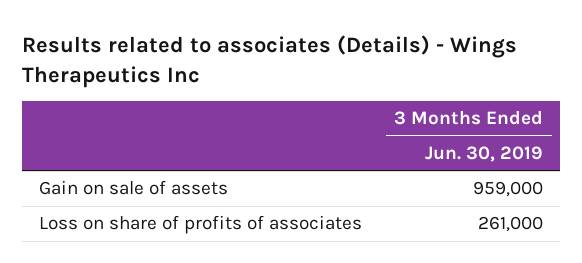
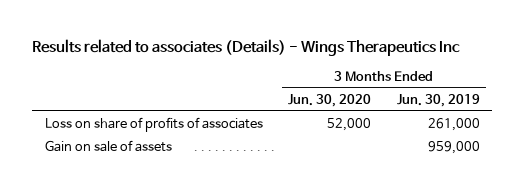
- | 3 Months Ended Jun. 30, 2019
+ | 3 Months Ended Jun. 30, 2020 | 3 Months Ended Jun. 30, 2019
moved down: Gain on sale of assets | | 959,000

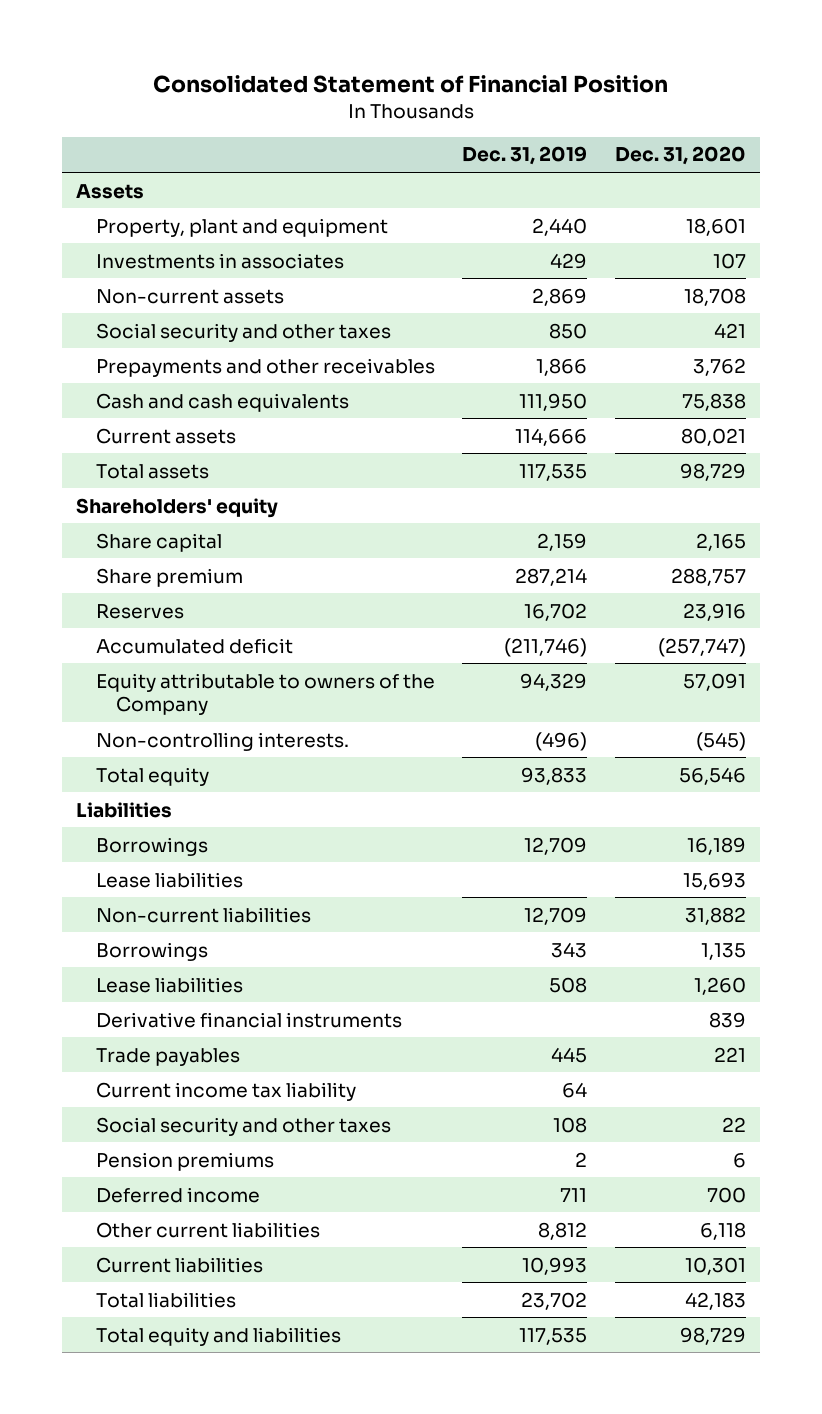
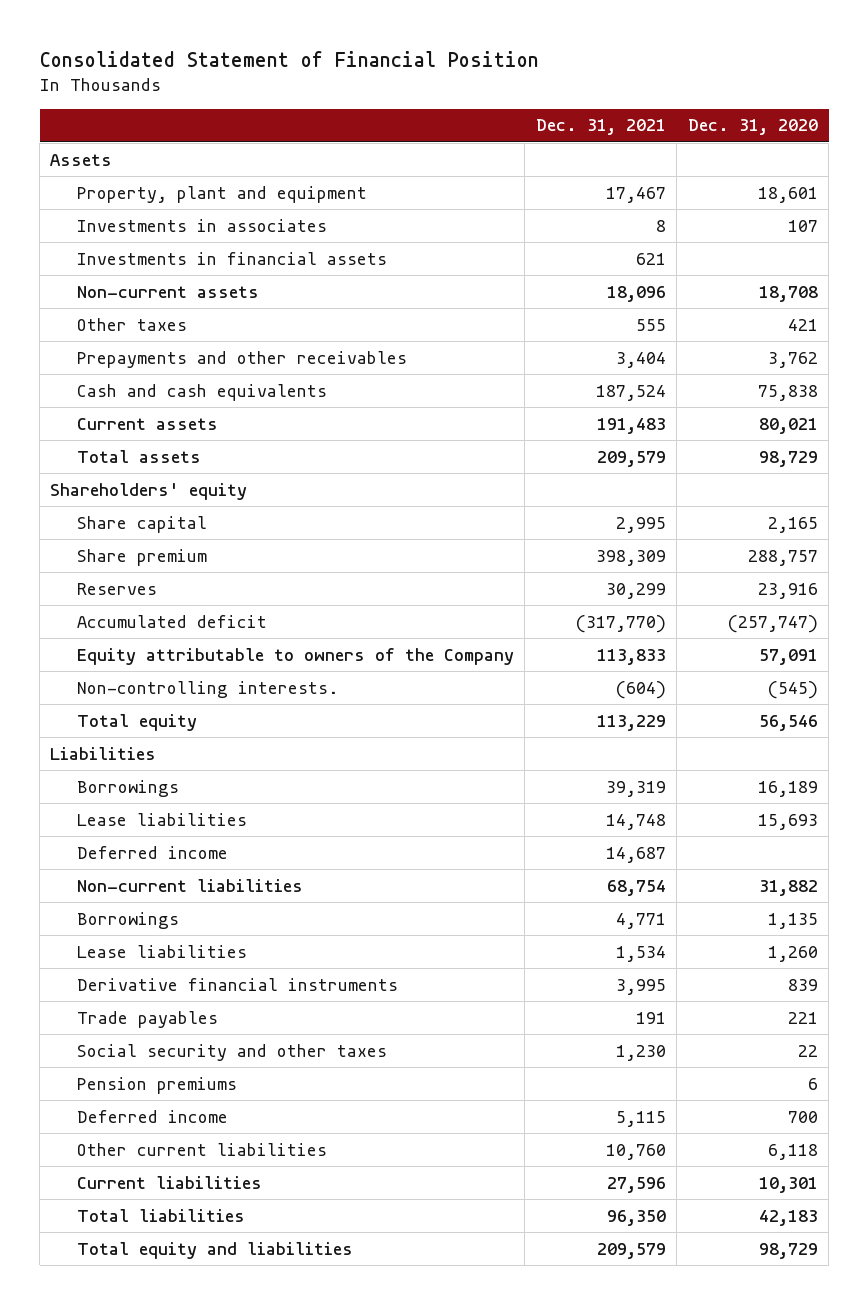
- | Dec. 31, 2019 | Dec. 31, 2020
+ | Dec. 31, 2021 | Dec. 31, 2020
+ Investments in financial assets | 621 |
- Social security and other taxes | 850 | 421
+ Other taxes | 555 | 421
+ Deferred income | 14,687 |
- Current income tax liability | 64 |

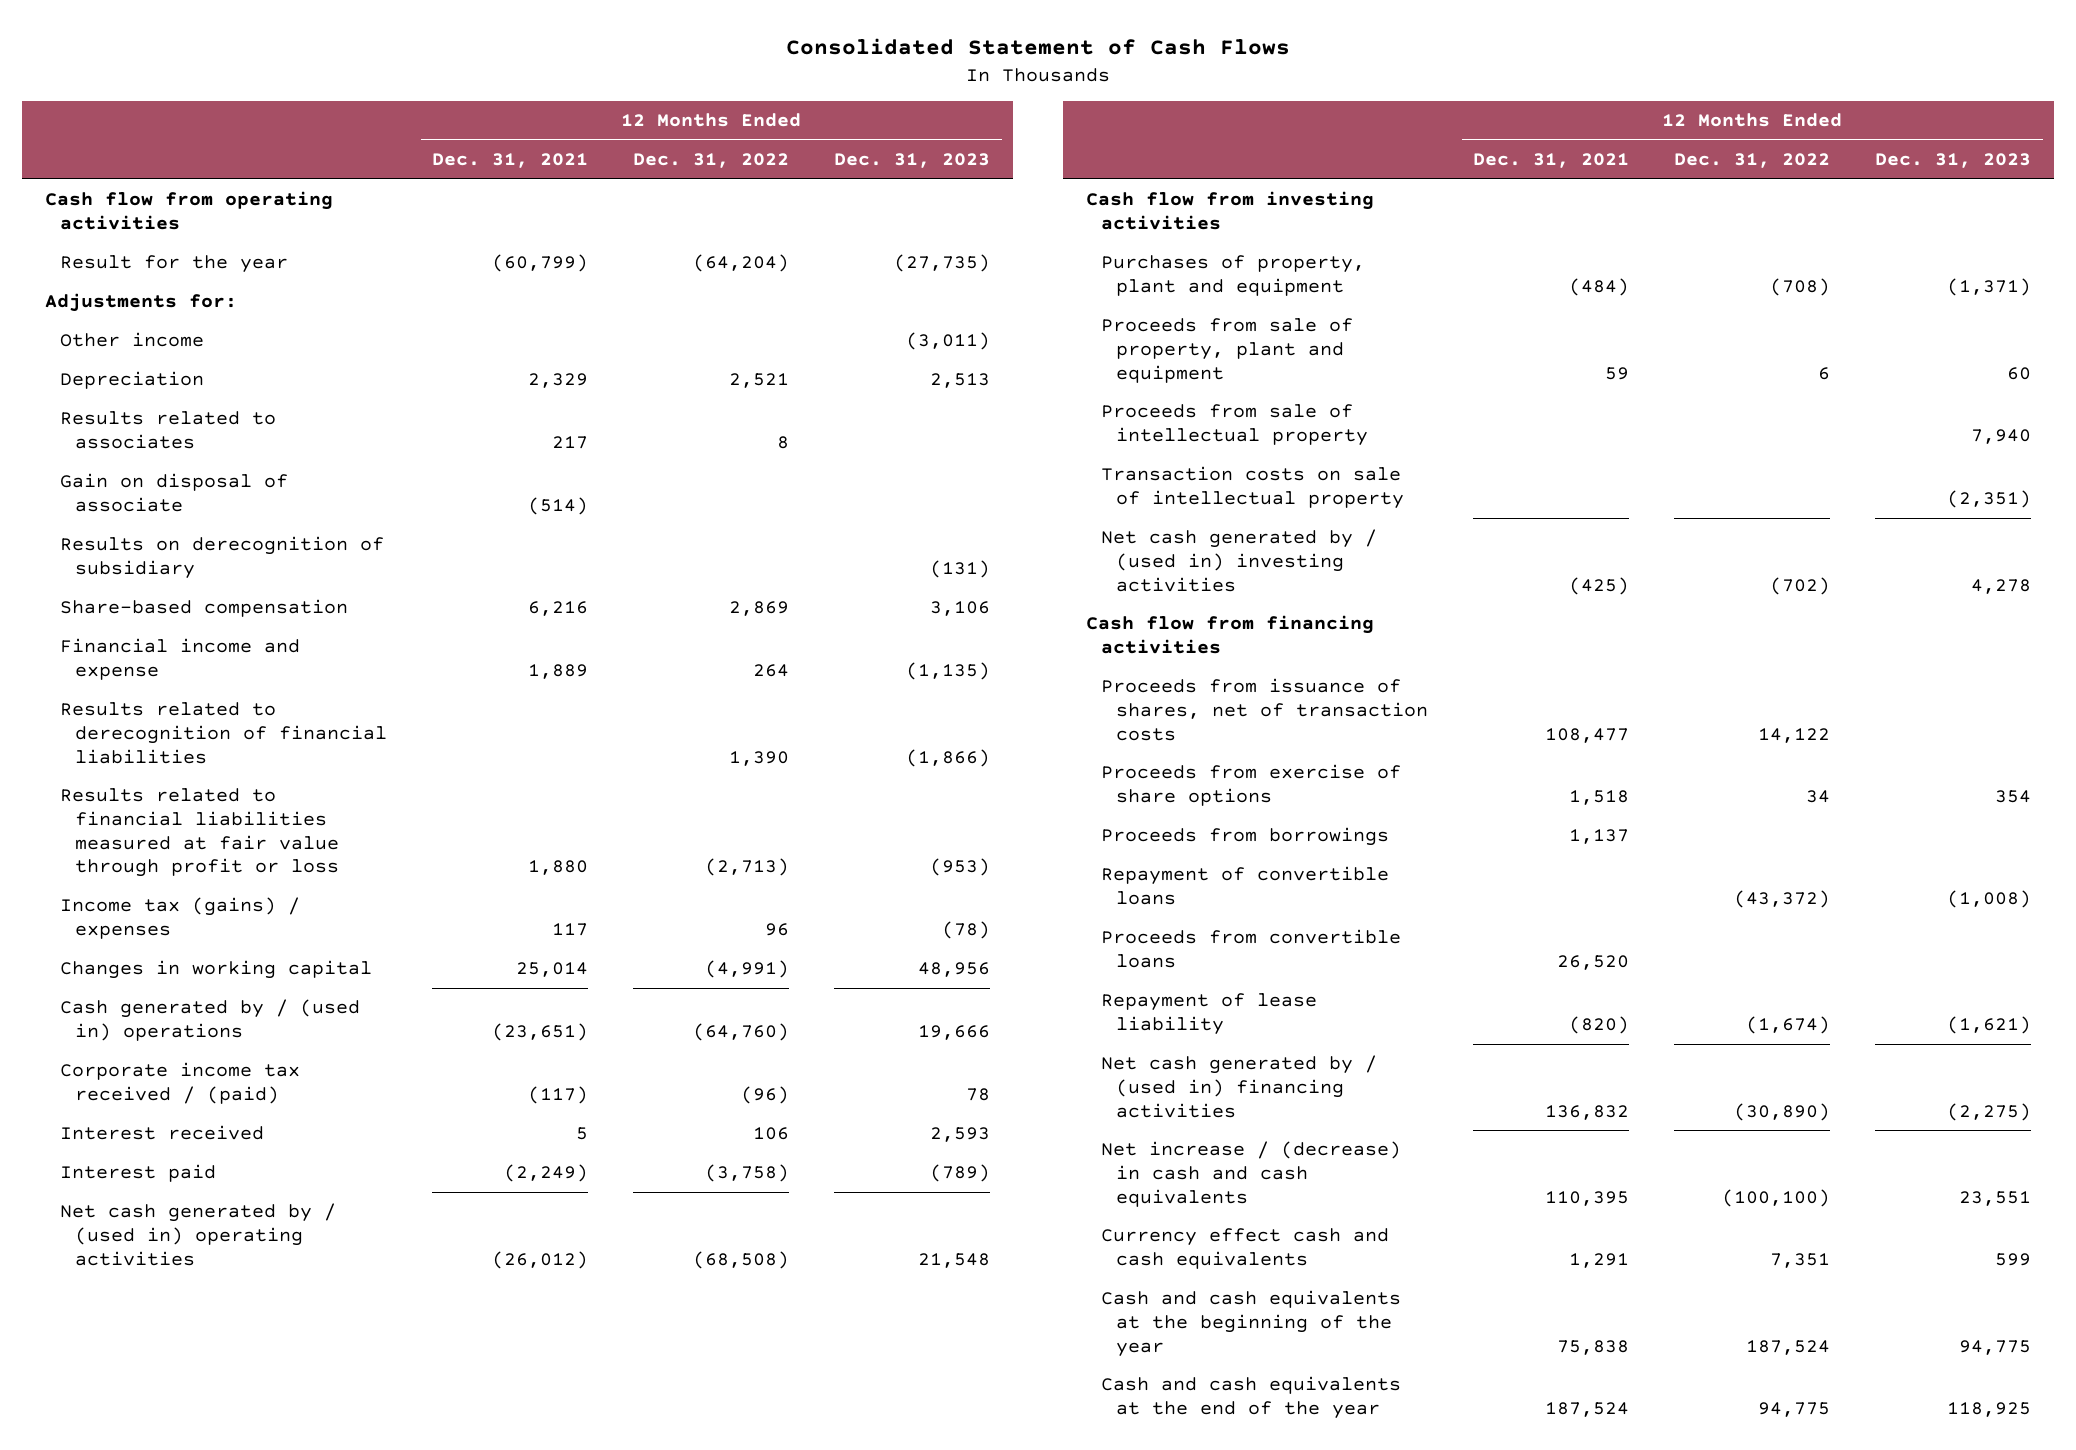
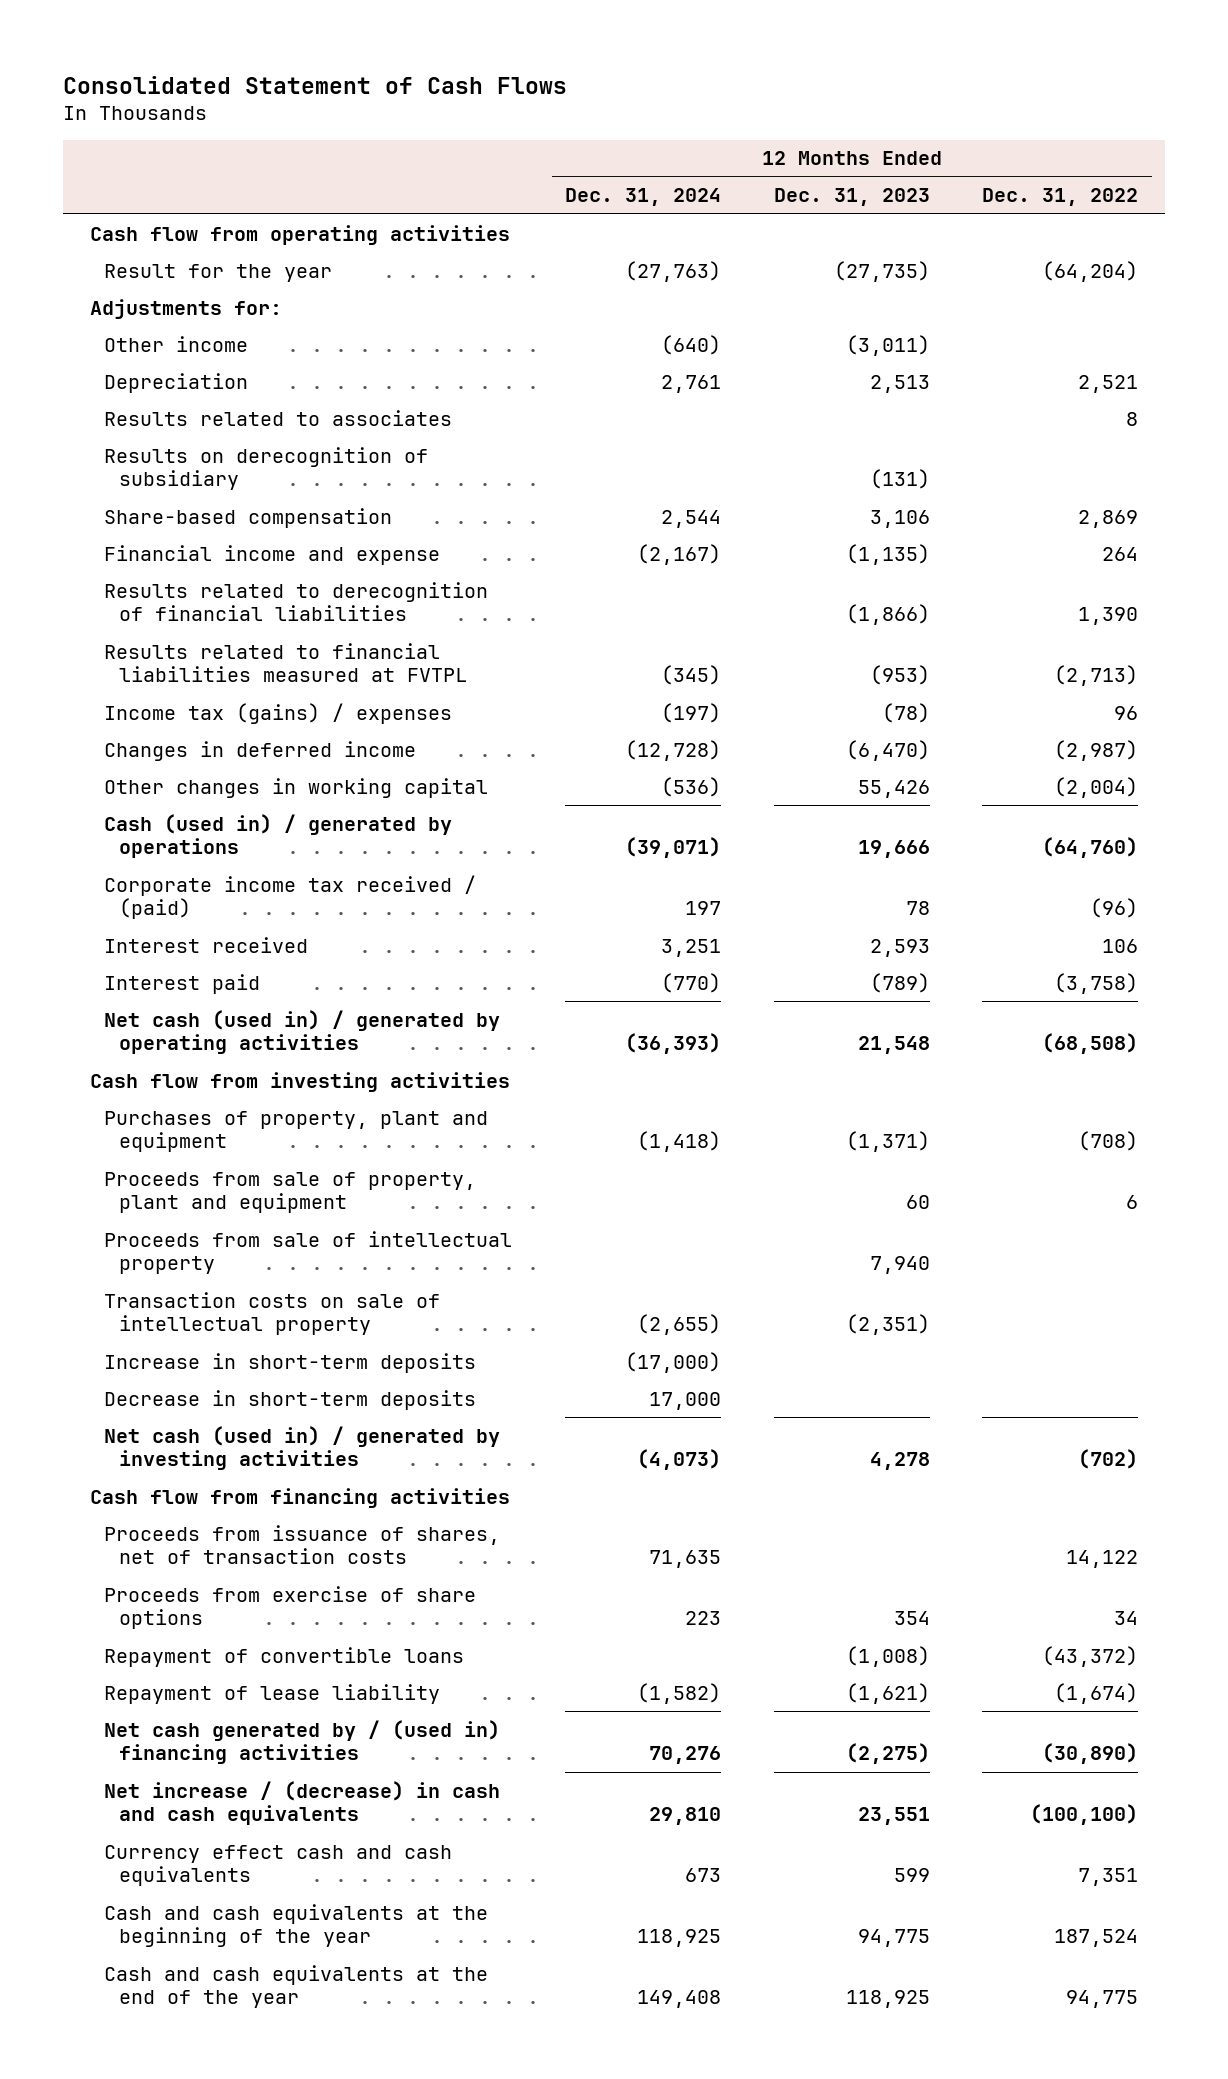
- | 12 Months Ended Dec. 31, 2021 | 12 Months Ended Dec. 31, 2022 | 12 Months Ended Dec. 31, 2023
+ | 12 Months Ended Dec. 31, 2024 | 12 Months Ended Dec. 31, 2023 | 12 Months Ended Dec. 31, 2022
- Gain on disposal of associate | (514) | |
- Results related to financial liabilities measured at fair value through profit or loss | 1,880 | (2,713) | (953)
+ Results related to financial liabilities measured at FVTPL | (345) | (953) | (2,713)
- Changes in working capital | 25,014 | (4,991) | 48,956
- Cash generated by / (used in) operations | (23,651) | (64,760) | 19,666
+ Changes in deferred income | (12,728) | (6,470) | (2,987)
+ Other changes in working capital | (536) | 55,426 | (2,004)
+ Cash (used in) / generated by operations | (39,071) | 19,666 | (64,760)
- Net cash generated by / (used in) operating activities | (26,012) | (68,508) | 21,548
+ Net cash (used in) / generated by operating activities | (36,393) | 21,548 | (68,508)
- Net cash generated by / (used in) investing activities | (425) | (702) | 4,278
+ Increase in short-term deposits | (17,000) | |
+ Decrease in short-term deposits | 17,000 | |
+ Net cash (used in) / generated by investing activities | (4,073) | 4,278 | (702)
- Proceeds from borrowings | 1,137 | |
- Proceeds from convertible loans | 26,520 | |

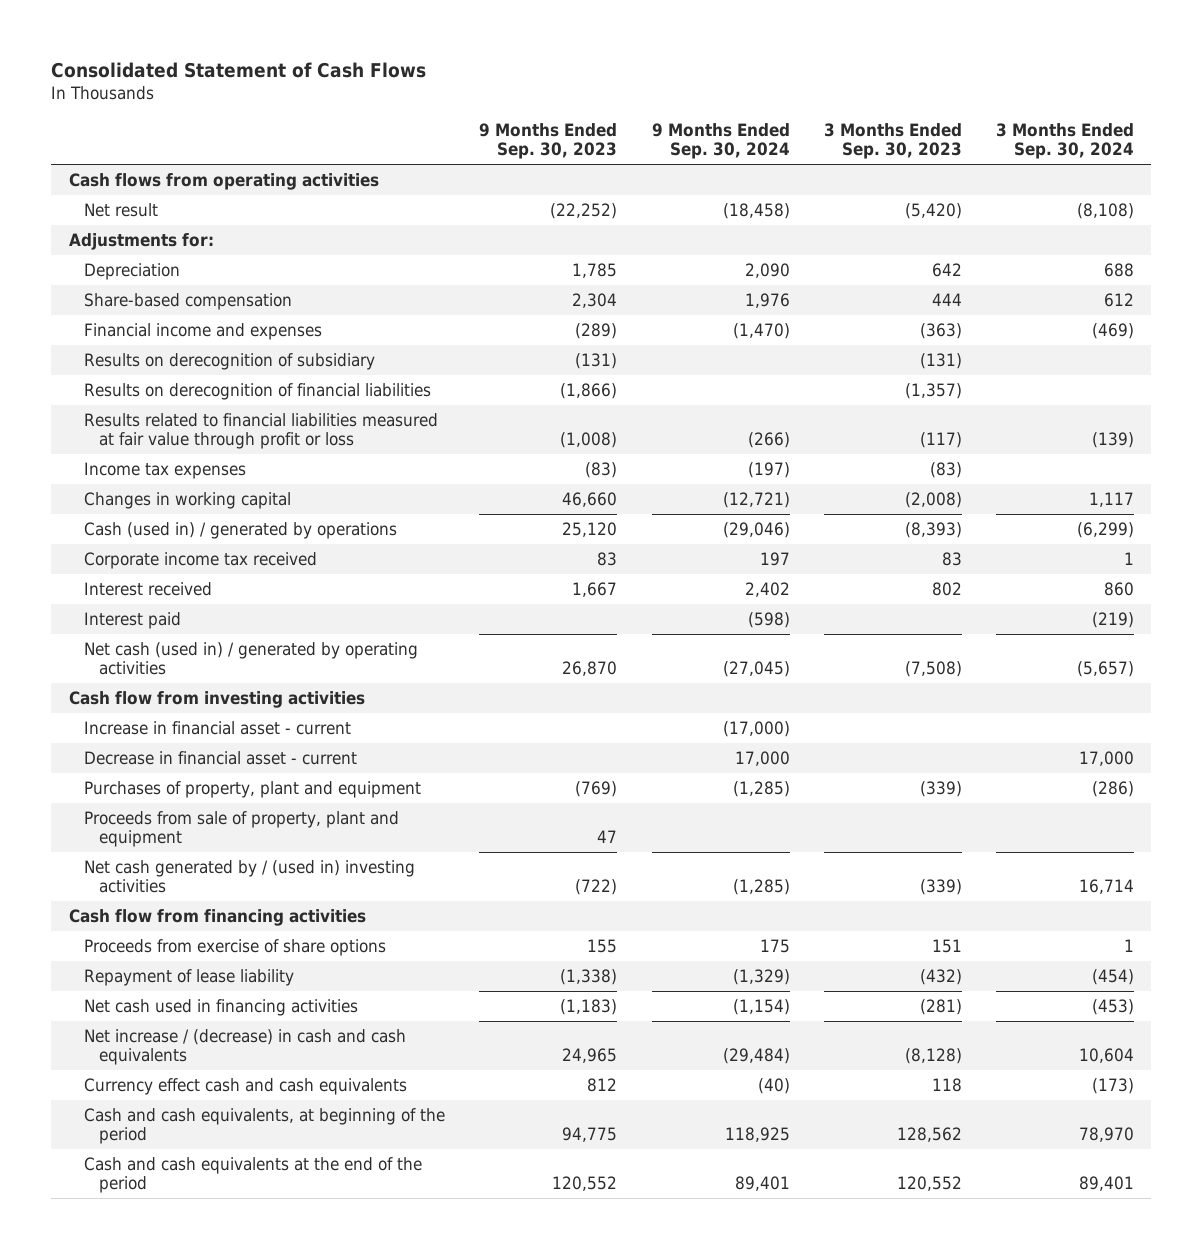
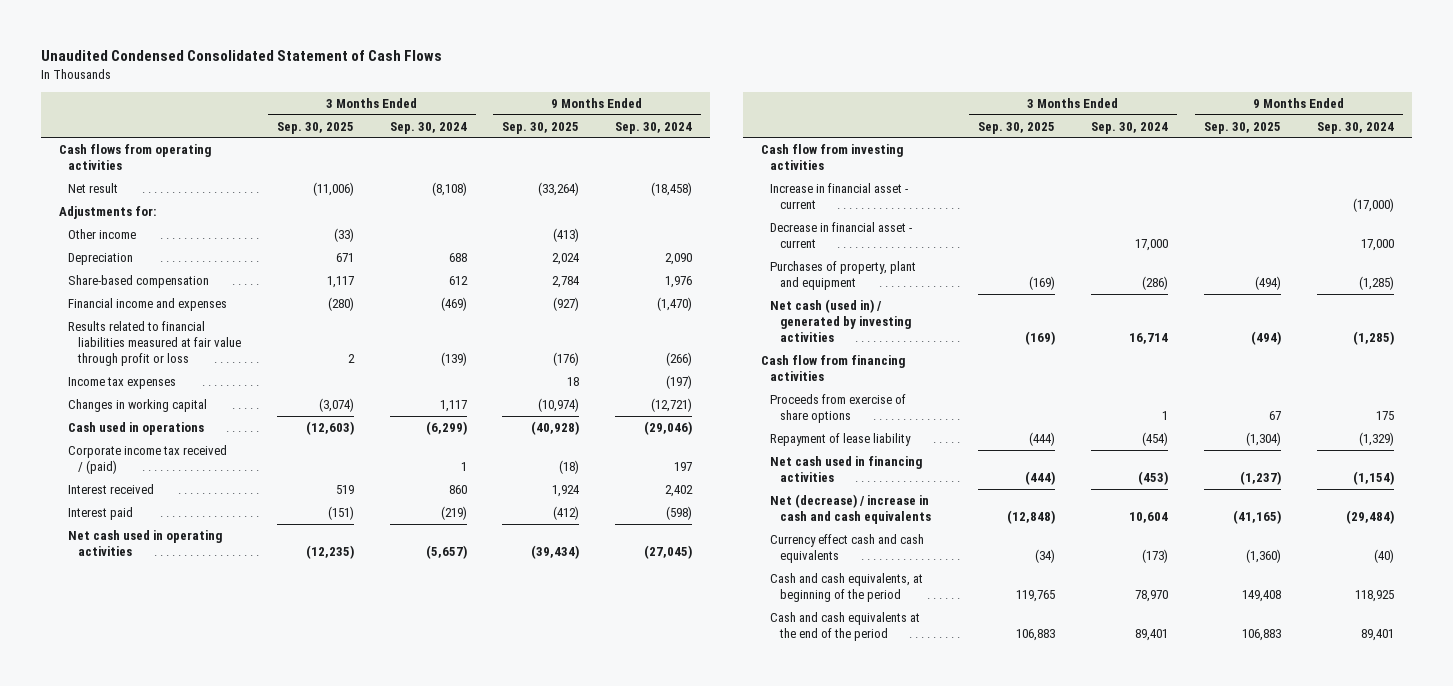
- Consolidated Statement of Cash Flows
+ Unaudited Condensed Consolidated Statement of Cash Flows
- | 9 Months Ended Sep. 30, 2023 | 9 Months Ended Sep. 30, 2024 | 3 Months Ended Sep. 30, 2023 | 3 Months Ended Sep. 30, 2024
+ | 3 Months Ended Sep. 30, 2025 | 3 Months Ended Sep. 30, 2024 | 9 Months Ended Sep. 30, 2025 | 9 Months Ended Sep. 30, 2024
+ Other income | (33) | | (413) |
- Results on derecognition of subsidiary | (131) | | (131) |
- Results on derecognition of financial liabilities | (1,866) | | (1,357) |
- Cash (used in) / generated by operations | 25,120 | (29,046) | (8,393) | (6,299)
- Corporate income tax received | 83 | 197 | 83 | 1
+ Cash used in operations | (12,603) | (6,299) | (40,928) | (29,046)
+ Corporate income tax received / (paid) | | 1 | (18) | 197
- Net cash (used in) / generated by operating activities | 26,870 | (27,045) | (7,508) | (5,657)
+ Net cash used in operating activities | (12,235) | (5,657) | (39,434) | (27,045)
- Proceeds from sale of property, plant and equipment | 47 | | |
- Net cash generated by / (used in) investing activities | (722) | (1,285) | (339) | 16,714
+ Net cash (used in) / generated by investing activities | (169) | 16,714 | (494) | (1,285)
- Net increase / (decrease) in cash and cash equivalents | 24,965 | (29,484) | (8,128) | 10,604
+ Net (decrease) / increase in cash and cash equivalents | (12,848) | 10,604 | (41,165) | (29,484)

